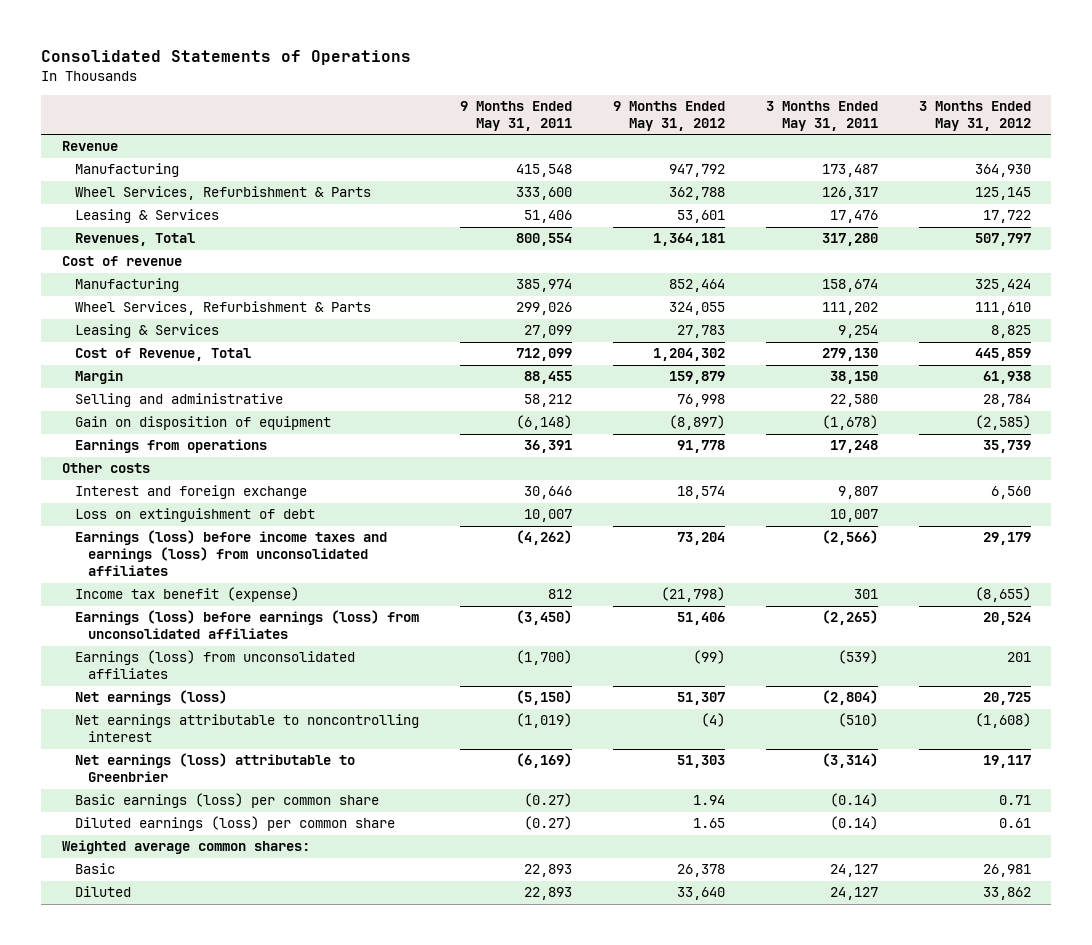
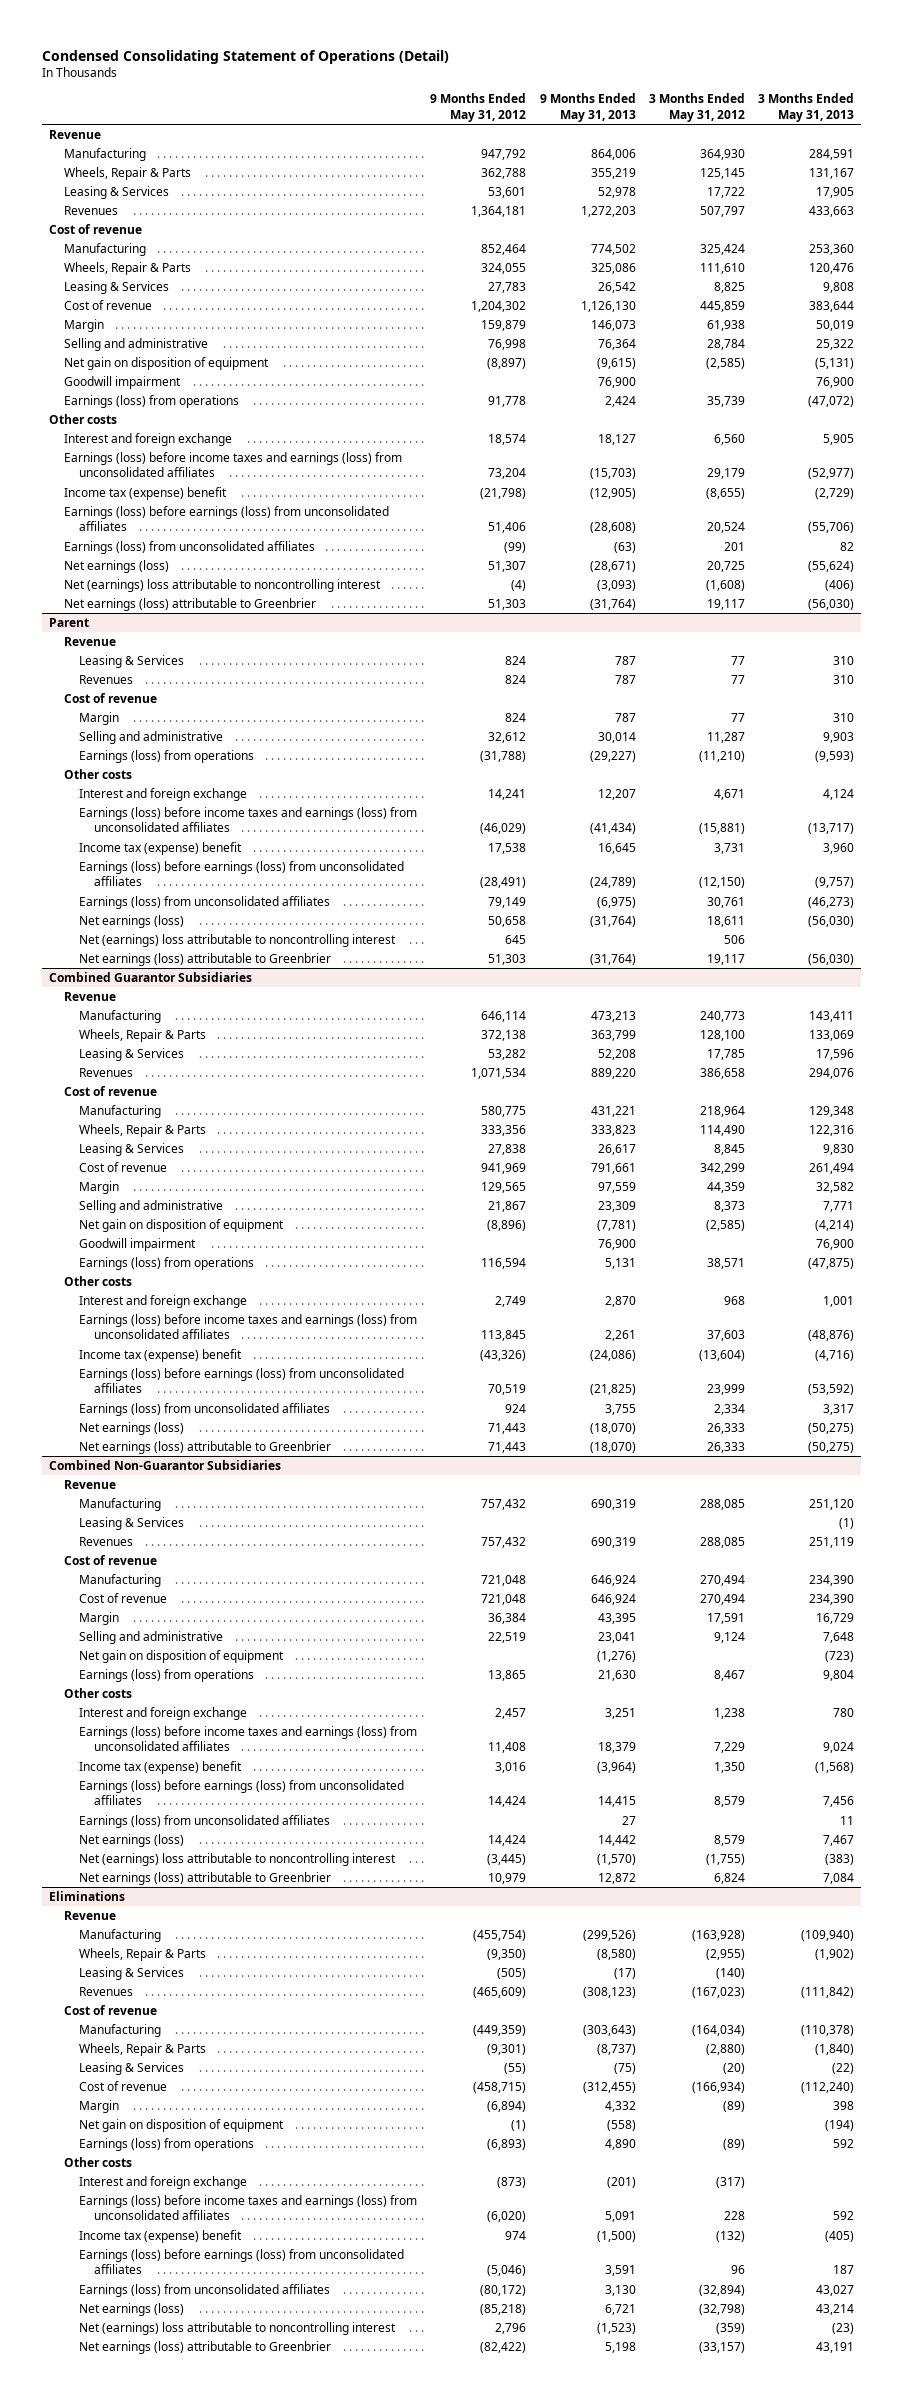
- Consolidated Statements of Operations
+ Condensed Consolidating Statement of Operations (Detail)
- | 9 Months Ended May 31, 2011 | 9 Months Ended May 31, 2012 | 3 Months Ended May 31, 2011 | 3 Months Ended May 31, 2012
+ | 9 Months Ended May 31, 2012 | 9 Months Ended May 31, 2013 | 3 Months Ended May 31, 2012 | 3 Months Ended May 31, 2013
- Wheel Services, Refurbishment & Parts | 333,600 | 362,788 | 126,317 | 125,145
+ Wheels, Repair & Parts | 362,788 | 355,219 | 125,145 | 131,167
- Revenues, Total | 800,554 | 1,364,181 | 317,280 | 507,797
+ Revenues | 1,364,181 | 1,272,203 | 507,797 | 433,663
- Wheel Services, Refurbishment & Parts | 299,026 | 324,055 | 111,202 | 111,610
+ Wheels, Repair & Parts | 324,055 | 325,086 | 111,610 | 120,476
- Cost of Revenue, Total | 712,099 | 1,204,302 | 279,130 | 445,859
+ Cost of revenue | 1,204,302 | 1,126,130 | 445,859 | 383,644
- Gain on disposition of equipment | (6,148) | (8,897) | (1,678) | (2,585)
- Earnings from operations | 36,391 | 91,778 | 17,248 | 35,739
+ Net gain on disposition of equipment | (8,897) | (9,615) | (2,585) | (5,131)
+ Goodwill impairment | | 76,900 | | 76,900
+ Earnings (loss) from operations | 91,778 | 2,424 | 35,739 | (47,072)
- Loss on extinguishment of debt | 10,007 | | 10,007 |
- Income tax benefit (expense) | 812 | (21,798) | 301 | (8,655)
+ Income tax (expense) benefit | (21,798) | (12,905) | (8,655) | (2,729)
- Net earnings attributable to noncontrolling interest | (1,019) | (4) | (510) | (1,608)
+ Net (earnings) loss attributable to noncontrolling interest | (4) | (3,093) | (1,608) | (406)
- Basic earnings (loss) per common share | (0.27) | 1.94 | (0.14) | 0.71
- Diluted earnings (loss) per common share | (0.27) | 1.65 | (0.14) | 0.61
- Weighted average common shares:
- Basic | 22,893 | 26,378 | 24,127 | 26,981
- Diluted | 22,893 | 33,640 | 24,127 | 33,862
+ Parent
+ Revenue
+ Leasing & Services | 824 | 787 | 77 | 310
+ Revenues | 824 | 787 | 77 | 310
+ Cost of revenue
+ Margin | 824 | 787 | 77 | 310
+ Selling and administrative | 32,612 | 30,014 | 11,287 | 9,903
+ Earnings (loss) from operations | (31,788) | (29,227) | (11,210) | (9,593)
+ Other costs
+ Interest and foreign exchange | 14,241 | 12,207 | 4,671 | 4,124
+ Earnings (loss) before income taxes and earnings (loss) from unconsolidated affiliates | (46,029) | (41,434) | (15,881) | (13,717)
+ Income tax (expense) benefit | 17,538 | 16,645 | 3,731 | 3,960
+ Earnings (loss) before earnings (loss) from unconsolidated affiliates | (28,491) | (24,789) | (12,150) | (9,757)
+ Earnings (loss) from unconsolidated affiliates | 79,149 | (6,975) | 30,761 | (46,273)
+ Net earnings (loss) | 50,658 | (31,764) | 18,611 | (56,030)
+ Net (earnings) loss attributable to noncontrolling interest | 645 | | 506 |
+ Net earnings (loss) attributable to Greenbrier | 51,303 | (31,764) | 19,117 | (56,030)
+ Combined Guarantor Subsidiaries
+ Revenue
+ Manufacturing | 646,114 | 473,213 | 240,773 | 143,411
+ Wheels, Repair & Parts | 372,138 | 363,799 | 128,100 | 133,069
+ Leasing & Services | 53,282 | 52,208 | 17,785 | 17,596
+ Revenues | 1,071,534 | 889,220 | 386,658 | 294,076
+ Cost of revenue
+ Manufacturing | 580,775 | 431,221 | 218,964 | 129,348
+ Wheels, Repair & Parts | 333,356 | 333,823 | 114,490 | 122,316
+ Leasing & Services | 27,838 | 26,617 | 8,845 | 9,830
+ Cost of revenue | 941,969 | 791,661 | 342,299 | 261,494
+ Margin | 129,565 | 97,559 | 44,359 | 32,582
+ Selling and administrative | 21,867 | 23,309 | 8,373 | 7,771
+ Net gain on disposition of equipment | (8,896) | (7,781) | (2,585) | (4,214)
+ Goodwill impairment | | 76,900 | | 76,900
+ Earnings (loss) from operations | 116,594 | 5,131 | 38,571 | (47,875)
+ Other costs
+ Interest and foreign exchange | 2,749 | 2,870 | 968 | 1,001
+ Earnings (loss) before income taxes and earnings (loss) from unconsolidated affiliates | 113,845 | 2,261 | 37,603 | (48,876)
+ Income tax (expense) benefit | (43,326) | (24,086) | (13,604) | (4,716)
+ Earnings (loss) before earnings (loss) from unconsolidated affiliates | 70,519 | (21,825) | 23,999 | (53,592)
+ Earnings (loss) from unconsolidated affiliates | 924 | 3,755 | 2,334 | 3,317
+ Net earnings (loss) | 71,443 | (18,070) | 26,333 | (50,275)
+ Net earnings (loss) attributable to Greenbrier | 71,443 | (18,070) | 26,333 | (50,275)
+ Combined Non-Guarantor Subsidiaries
+ Revenue
+ Manufacturing | 757,432 | 690,319 | 288,085 | 251,120
+ Leasing & Services | | | | (1)
+ Revenues | 757,432 | 690,319 | 288,085 | 251,119
+ Cost of revenue
+ Manufacturing | 721,048 | 646,924 | 270,494 | 234,390
+ Cost of revenue | 721,048 | 646,924 | 270,494 | 234,390
+ Margin | 36,384 | 43,395 | 17,591 | 16,729
+ Selling and administrative | 22,519 | 23,041 | 9,124 | 7,648
+ Net gain on disposition of equipment | | (1,276) | | (723)
+ Earnings (loss) from operations | 13,865 | 21,630 | 8,467 | 9,804
+ Other costs
+ Interest and foreign exchange | 2,457 | 3,251 | 1,238 | 780
+ Earnings (loss) before income taxes and earnings (loss) from unconsolidated affiliates | 11,408 | 18,379 | 7,229 | 9,024
+ Income tax (expense) benefit | 3,016 | (3,964) | 1,350 | (1,568)
+ Earnings (loss) before earnings (loss) from unconsolidated affiliates | 14,424 | 14,415 | 8,579 | 7,456
+ Earnings (loss) from unconsolidated affiliates | | 27 | | 11
+ Net earnings (loss) | 14,424 | 14,442 | 8,579 | 7,467
+ Net (earnings) loss attributable to noncontrolling interest | (3,445) | (1,570) | (1,755) | (383)
+ Net earnings (loss) attributable to Greenbrier | 10,979 | 12,872 | 6,824 | 7,084
+ Eliminations
+ Revenue
+ Manufacturing | (455,754) | (299,526) | (163,928) | (109,940)
+ Wheels, Repair & Parts | (9,350) | (8,580) | (2,955) | (1,902)
+ Leasing & Services | (505) | (17) | (140) |
+ Revenues | (465,609) | (308,123) | (167,023) | (111,842)
+ Cost of revenue
+ Manufacturing | (449,359) | (303,643) | (164,034) | (110,378)
+ Wheels, Repair & Parts | (9,301) | (8,737) | (2,880) | (1,840)
+ Leasing & Services | (55) | (75) | (20) | (22)
+ Cost of revenue | (458,715) | (312,455) | (166,934) | (112,240)
+ Margin | (6,894) | 4,332 | (89) | 398
+ Net gain on disposition of equipment | (1) | (558) | | (194)
+ Earnings (loss) from operations | (6,893) | 4,890 | (89) | 592
+ Other costs
+ Interest and foreign exchange | (873) | (201) | (317) |
+ Earnings (loss) before income taxes and earnings (loss) from unconsolidated affiliates | (6,020) | 5,091 | 228 | 592
+ Income tax (expense) benefit | 974 | (1,500) | (132) | (405)
+ Earnings (loss) before earnings (loss) from unconsolidated affiliates | (5,046) | 3,591 | 96 | 187
+ Earnings (loss) from unconsolidated affiliates | (80,172) | 3,130 | (32,894) | 43,027
+ Net earnings (loss) | (85,218) | 6,721 | (32,798) | 43,214
+ Net (earnings) loss attributable to noncontrolling interest | 2,796 | (1,523) | (359) | (23)
+ Net earnings (loss) attributable to Greenbrier | (82,422) | 5,198 | (33,157) | 43,191

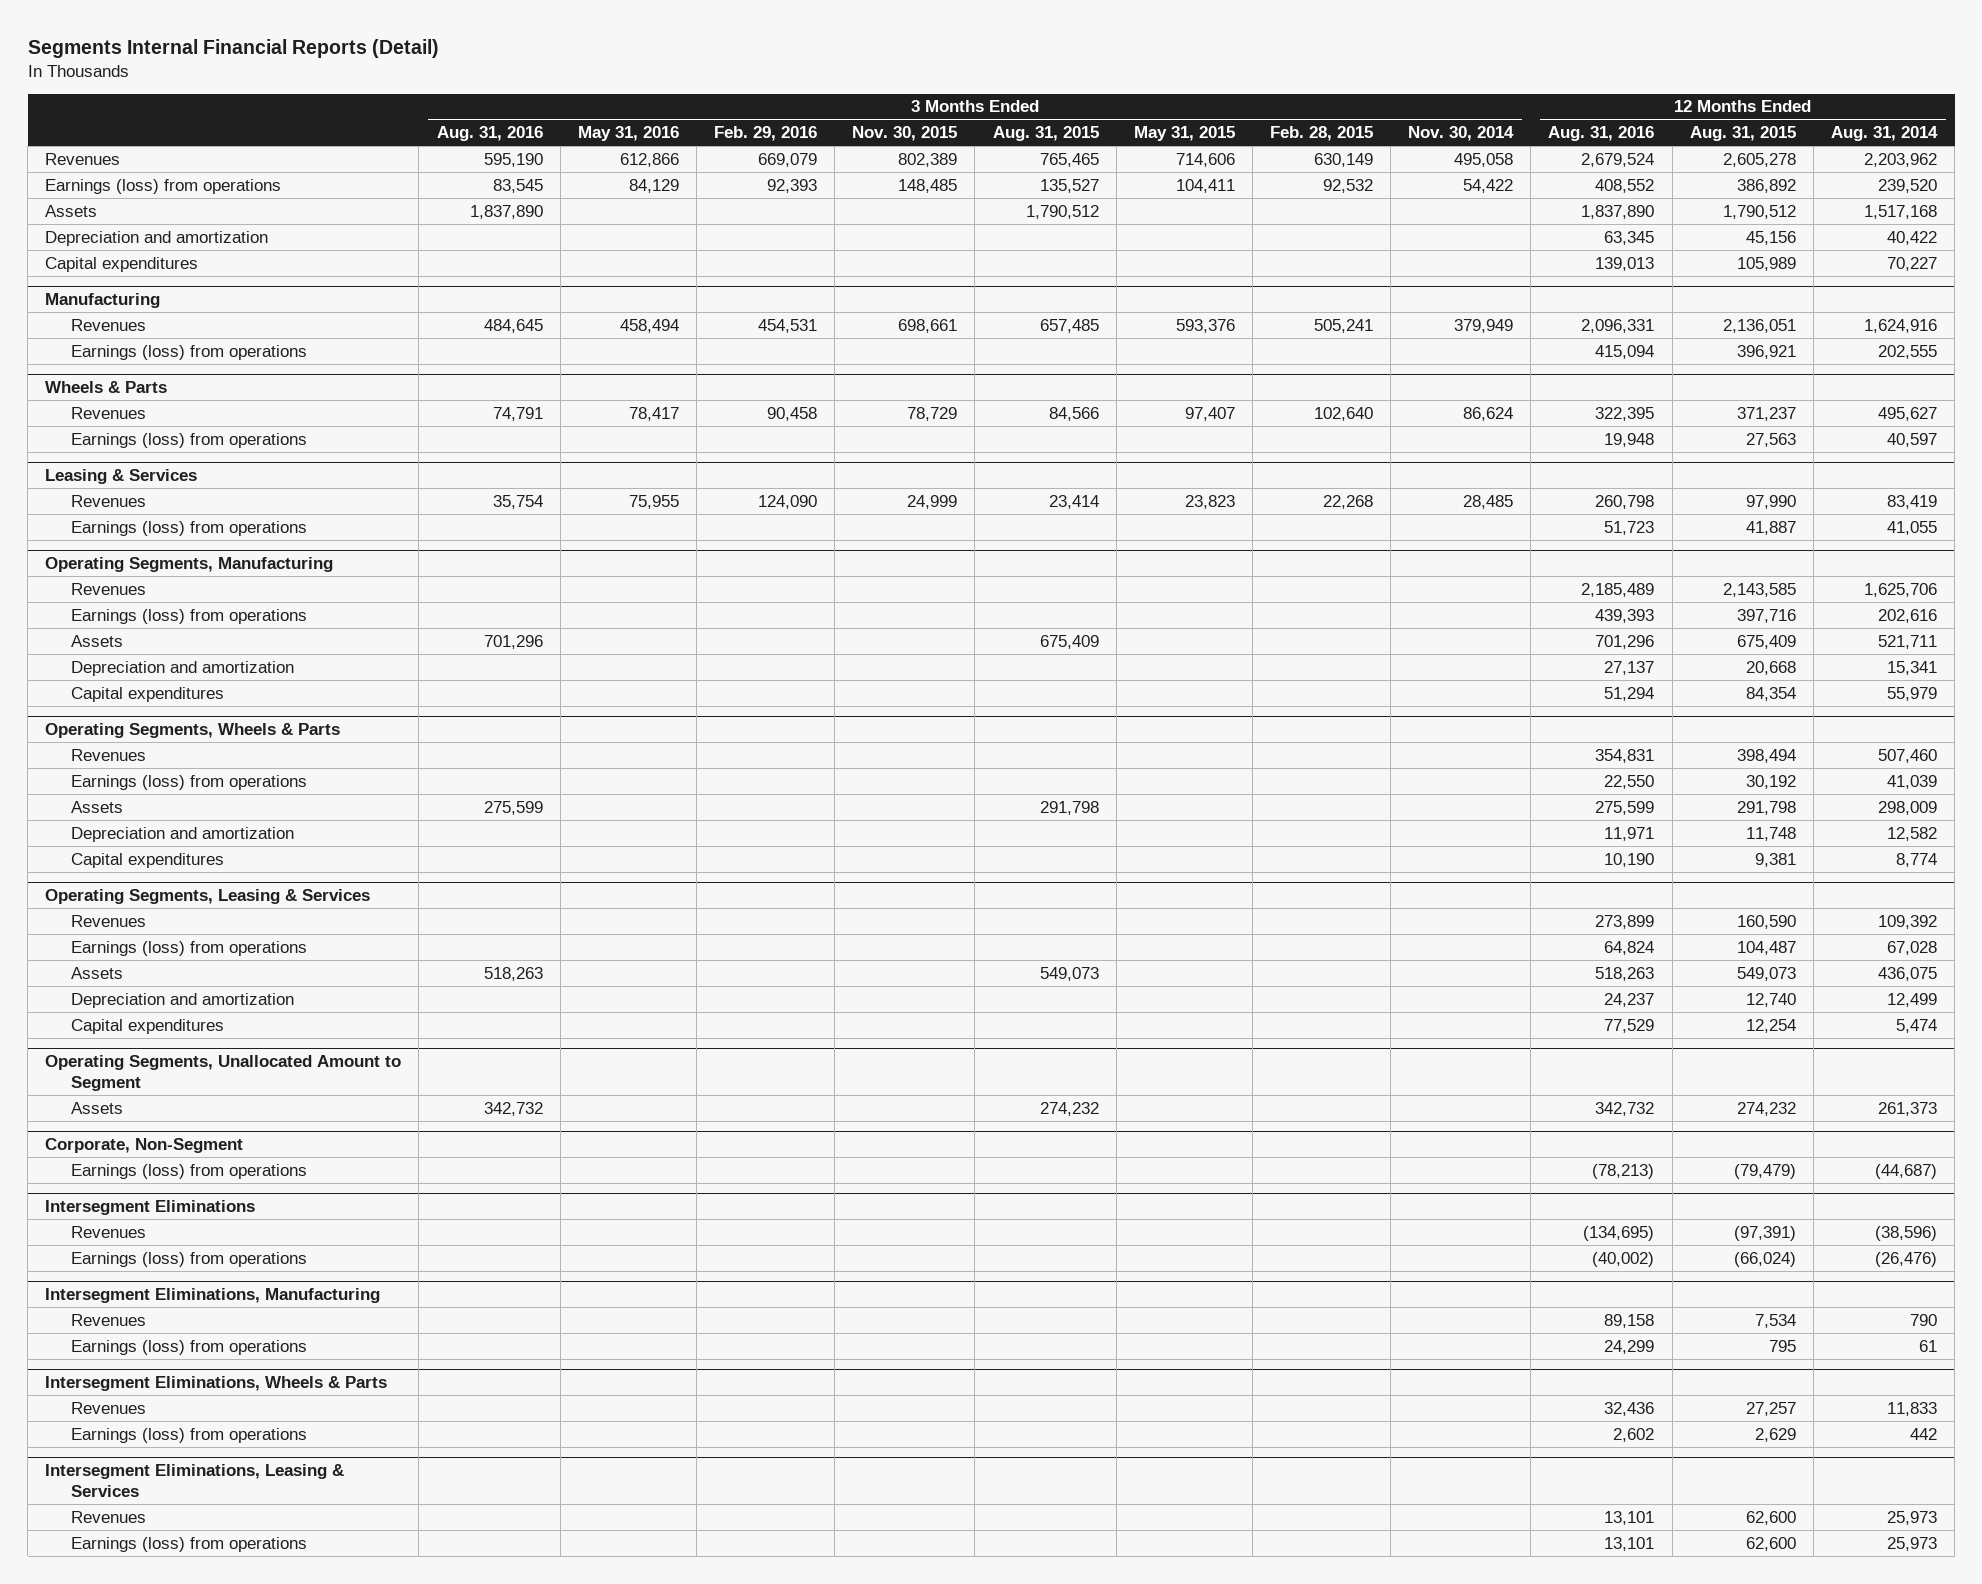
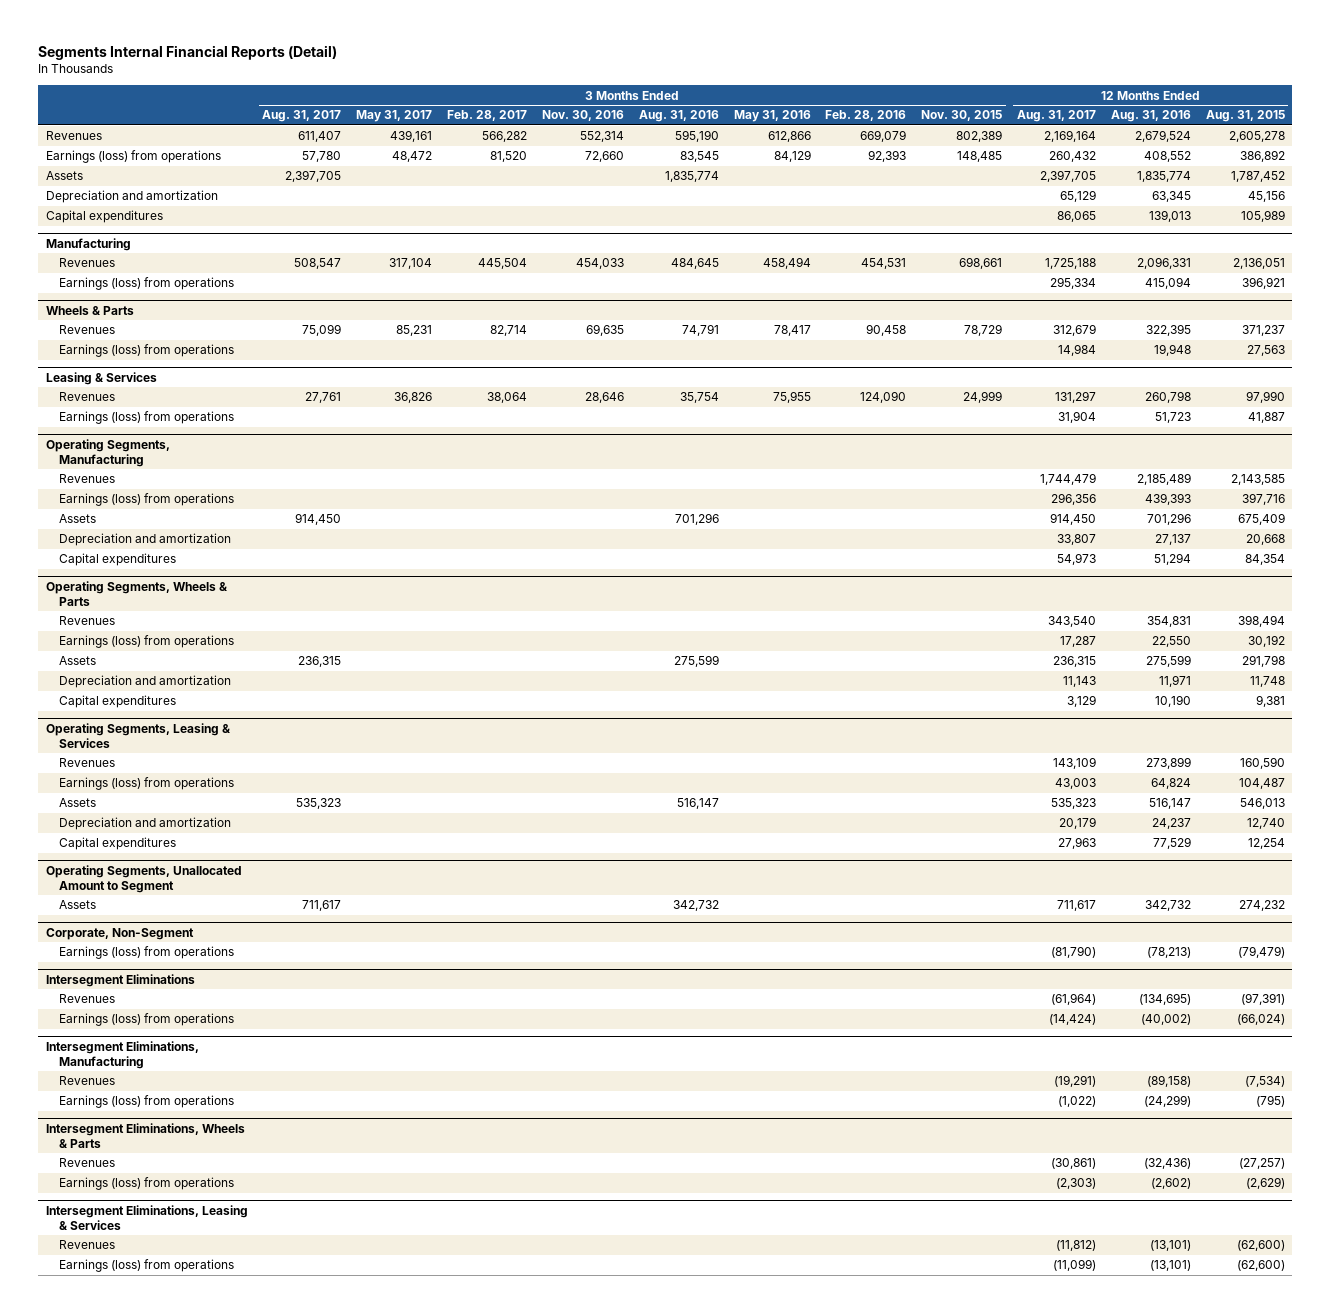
- | 3 Months Ended Aug. 31, 2016 | 3 Months Ended May 31, 2016 | 3 Months Ended Feb. 29, 2016 | 3 Months Ended Nov. 30, 2015 | 3 Months Ended Aug. 31, 2015 | 3 Months Ended May 31, 2015 | 3 Months Ended Feb. 28, 2015 | 3 Months Ended Nov. 30, 2014 | 12 Months Ended Aug. 31, 2016 | 12 Months Ended Aug. 31, 2015 | 12 Months Ended Aug. 31, 2014
+ | 3 Months Ended Aug. 31, 2017 | 3 Months Ended May 31, 2017 | 3 Months Ended Feb. 28, 2017 | 3 Months Ended Nov. 30, 2016 | 3 Months Ended Aug. 31, 2016 | 3 Months Ended May 31, 2016 | 3 Months Ended Feb. 28, 2016 | 3 Months Ended Nov. 30, 2015 | 12 Months Ended Aug. 31, 2017 | 12 Months Ended Aug. 31, 2016 | 12 Months Ended Aug. 31, 2015
- Assets | 1,837,890 | | | | 1,790,512 | | | | 1,837,890 | 1,790,512 | 1,517,168
+ Assets | 2,397,705 | | | | 1,835,774 | | | | 2,397,705 | 1,835,774 | 1,787,452
@ Operating Segments, Leasing & Services
- Assets | 518,263 | | | | 549,073 | | | | 518,263 | 549,073 | 436,075
+ Assets | 535,323 | | | | 516,147 | | | | 535,323 | 516,147 | 546,013
@ Intersegment Eliminations, Manufacturing
- Revenues | | | | | | | | | 89,158 | 7,534 | 790
- Earnings (loss) from operations | | | | | | | | | 24,299 | 795 | 61
+ Revenues | | | | | | | | | (19,291) | (89,158) | (7,534)
+ Earnings (loss) from operations | | | | | | | | | (1,022) | (24,299) | (795)
@ Intersegment Eliminations, Wheels & Parts
- Revenues | | | | | | | | | 32,436 | 27,257 | 11,833
- Earnings (loss) from operations | | | | | | | | | 2,602 | 2,629 | 442
+ Revenues | | | | | | | | | (30,861) | (32,436) | (27,257)
+ Earnings (loss) from operations | | | | | | | | | (2,303) | (2,602) | (2,629)
@ Intersegment Eliminations, Leasing & Services
- Revenues | | | | | | | | | 13,101 | 62,600 | 25,973
- Earnings (loss) from operations | | | | | | | | | 13,101 | 62,600 | 25,973
+ Revenues | | | | | | | | | (11,812) | (13,101) | (62,600)
+ Earnings (loss) from operations | | | | | | | | | (11,099) | (13,101) | (62,600)

